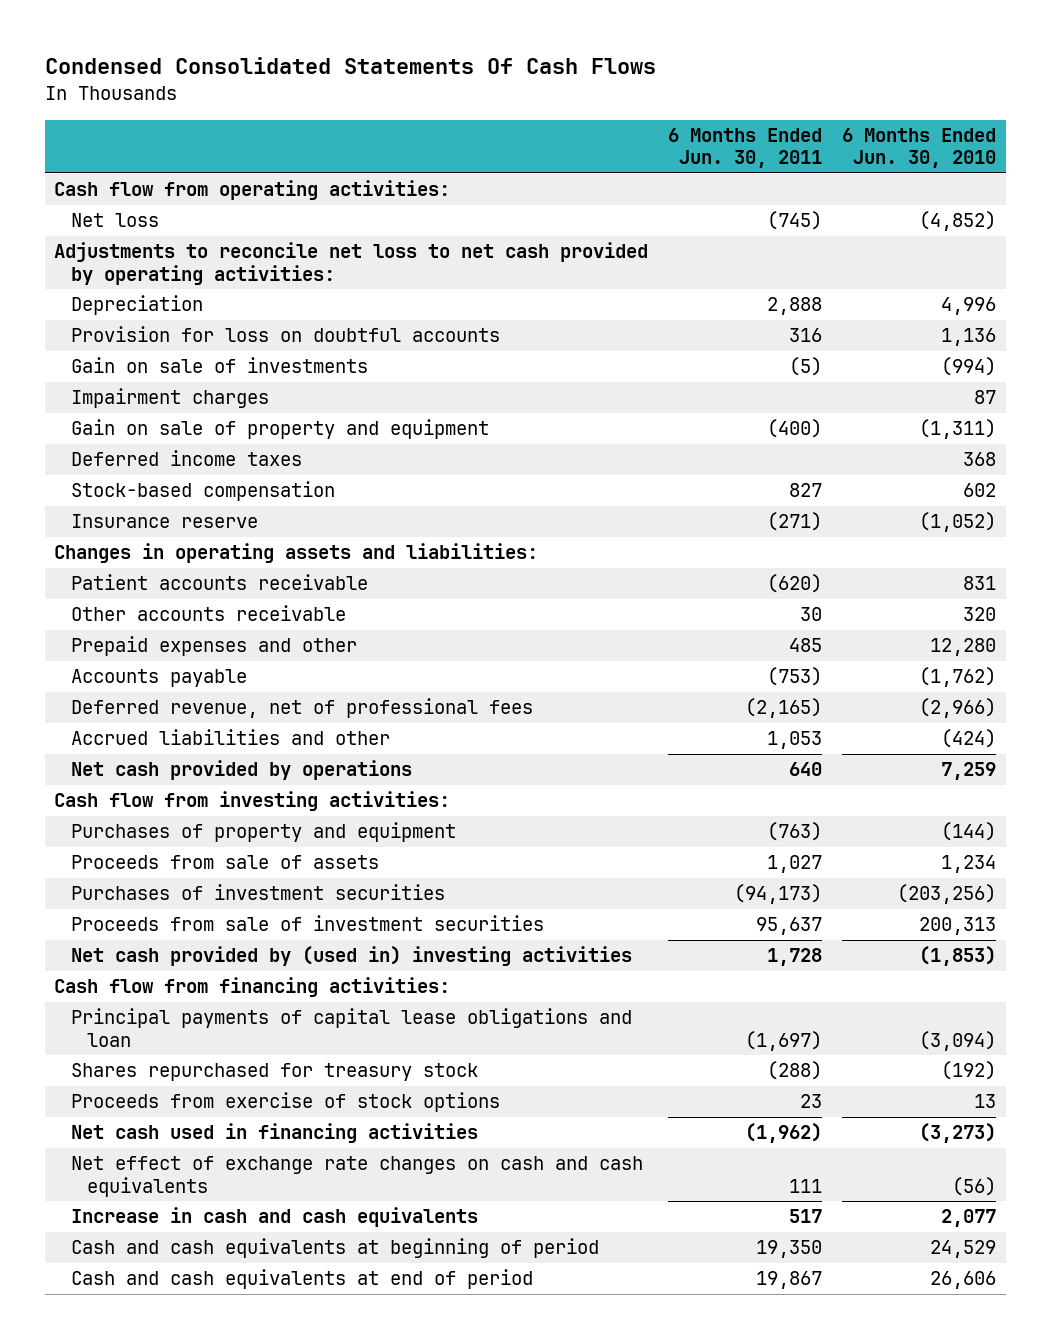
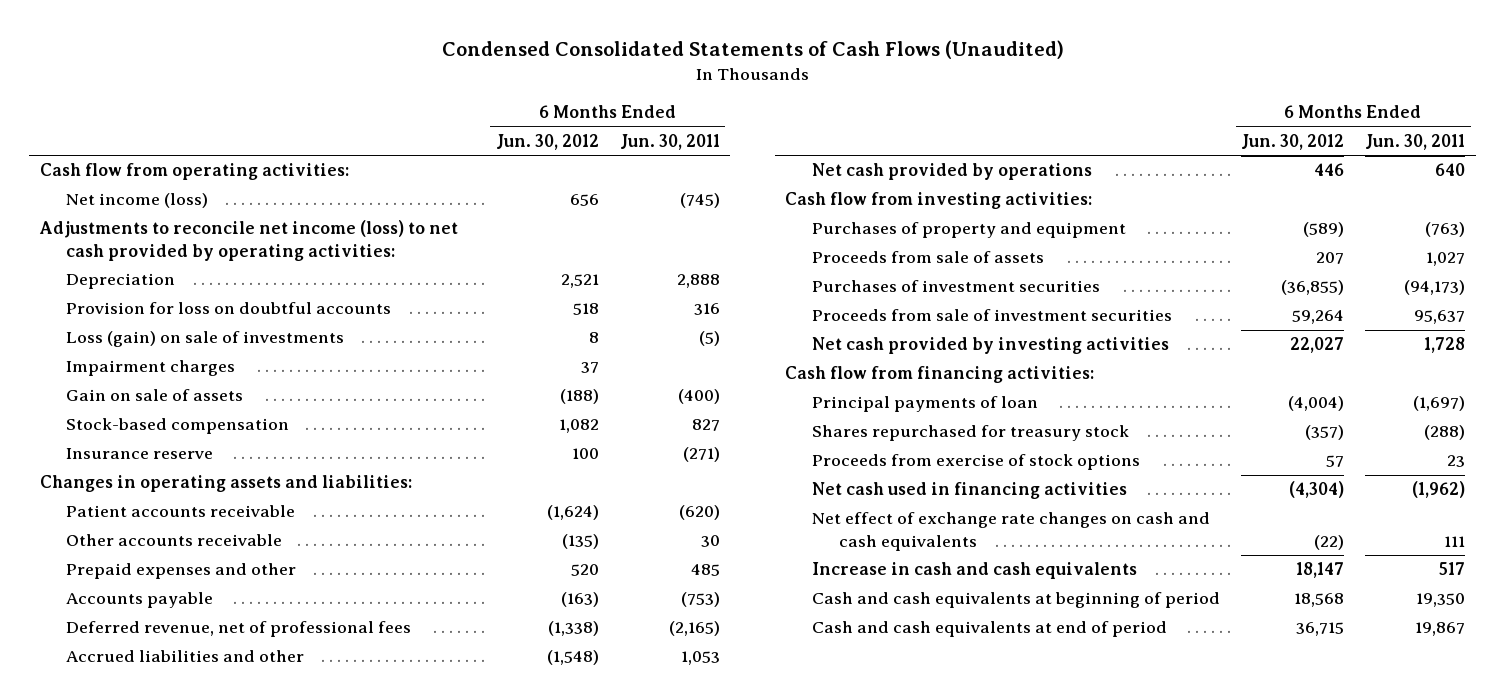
- Condensed Consolidated Statements Of Cash Flows
+ Condensed Consolidated Statements of Cash Flows (Unaudited)
- | 6 Months Ended Jun. 30, 2011 | 6 Months Ended Jun. 30, 2010
+ | 6 Months Ended Jun. 30, 2012 | 6 Months Ended Jun. 30, 2011
- Net loss | (745) | (4,852)
- Adjustments to reconcile net loss to net cash provided by operating activities:
+ Net income (loss) | 656 | (745)
+ Adjustments to reconcile net income (loss) to net cash provided by operating activities:
- Gain on sale of investments | (5) | (994)
+ Loss (gain) on sale of investments | 8 | (5)
- Gain on sale of property and equipment | (400) | (1,311)
- Deferred income taxes | | 368
+ Gain on sale of assets | (188) | (400)
- Net cash provided by (used in) investing activities | 1,728 | (1,853)
+ Net cash provided by investing activities | 22,027 | 1,728
- Principal payments of capital lease obligations and loan | (1,697) | (3,094)
+ Principal payments of loan | (4,004) | (1,697)

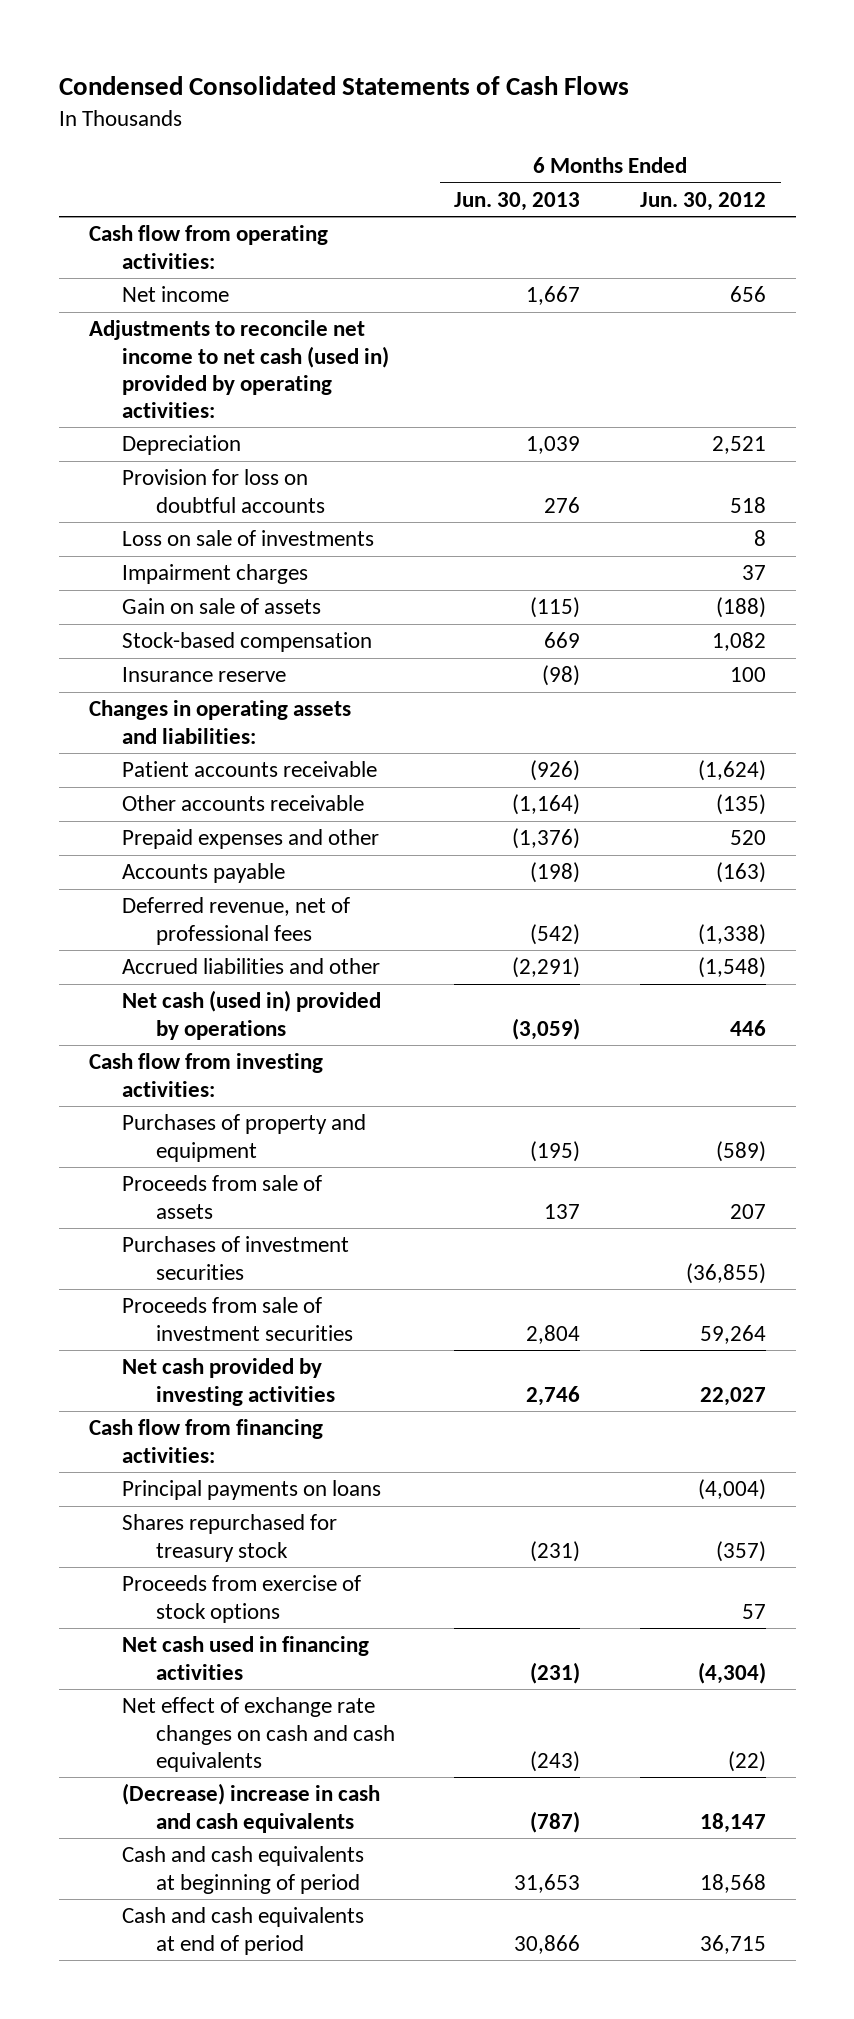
- Condensed Consolidated Statements of Cash Flows (Unaudited)
+ Condensed Consolidated Statements of Cash Flows
- | 6 Months Ended Jun. 30, 2012 | 6 Months Ended Jun. 30, 2011
+ | 6 Months Ended Jun. 30, 2013 | 6 Months Ended Jun. 30, 2012
- Net income (loss) | 656 | (745)
- Adjustments to reconcile net income (loss) to net cash provided by operating activities:
+ Net income | 1,667 | 656
+ Adjustments to reconcile net income to net cash (used in) provided by operating activities:
- Loss (gain) on sale of investments | 8 | (5)
+ Loss on sale of investments | | 8
- Net cash provided by operations | 446 | 640
+ Net cash (used in) provided by operations | (3,059) | 446
- Principal payments of loan | (4,004) | (1,697)
+ Principal payments on loans | | (4,004)
- Increase in cash and cash equivalents | 18,147 | 517
+ (Decrease) increase in cash and cash equivalents | (787) | 18,147

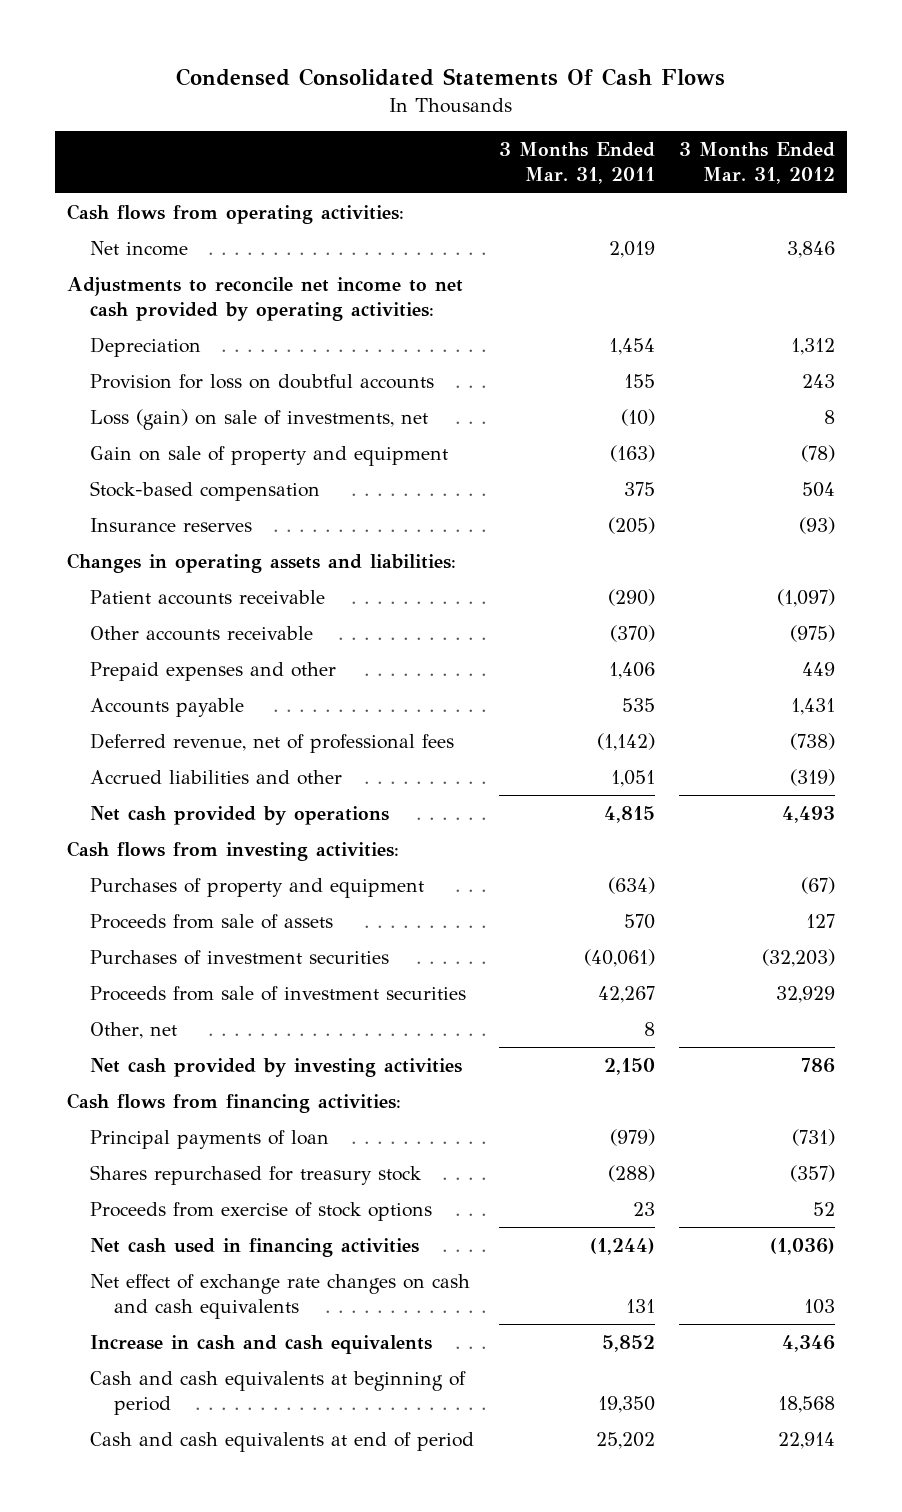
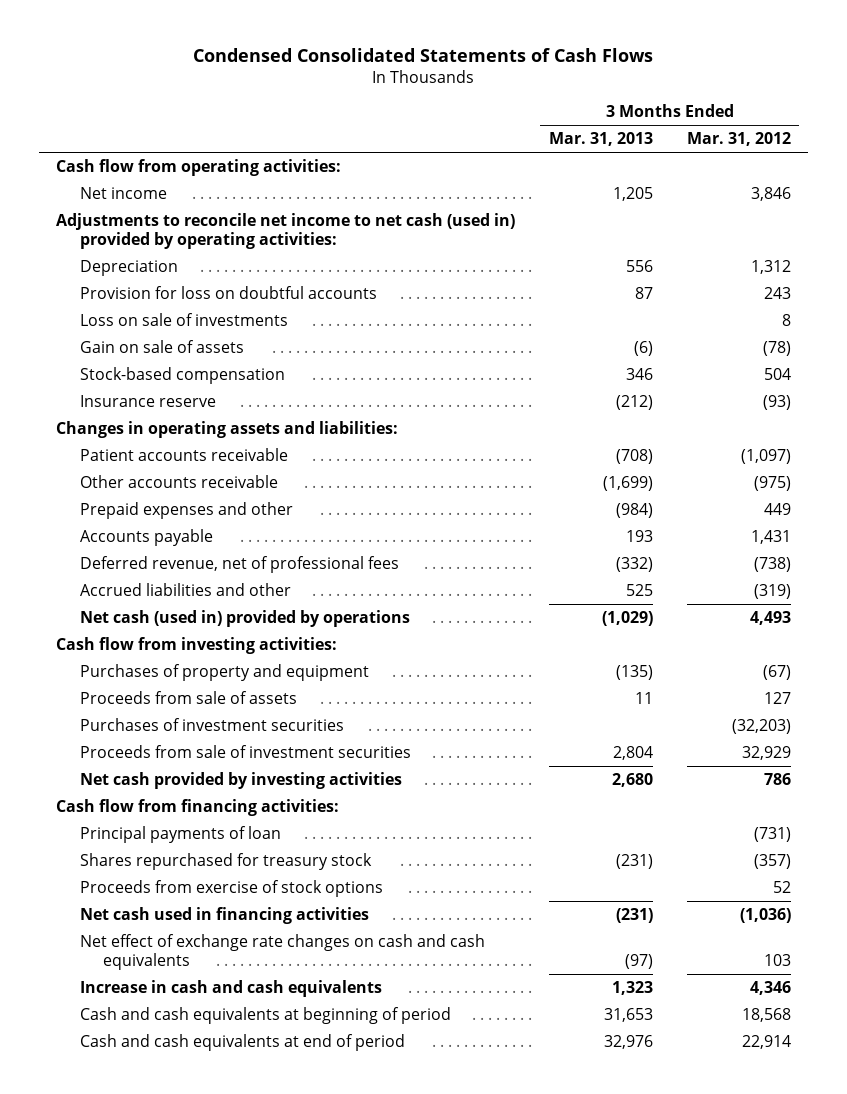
- Condensed Consolidated Statements Of Cash Flows
+ Condensed Consolidated Statements of Cash Flows
- | 3 Months Ended Mar. 31, 2011 | 3 Months Ended Mar. 31, 2012
+ | 3 Months Ended Mar. 31, 2013 | 3 Months Ended Mar. 31, 2012
- Cash flows from operating activities:
+ Cash flow from operating activities:
- Adjustments to reconcile net income to net cash provided by operating activities:
+ Adjustments to reconcile net income to net cash (used in) provided by operating activities:
- Loss (gain) on sale of investments, net | (10) | 8
- Gain on sale of property and equipment | (163) | (78)
+ Loss on sale of investments | | 8
+ Gain on sale of assets | (6) | (78)
- Insurance reserves | (205) | (93)
+ Insurance reserve | (212) | (93)
- Net cash provided by operations | 4,815 | 4,493
- Cash flows from investing activities:
+ Net cash (used in) provided by operations | (1,029) | 4,493
+ Cash flow from investing activities:
- Other, net | 8 |
- Cash flows from financing activities:
+ Cash flow from financing activities:

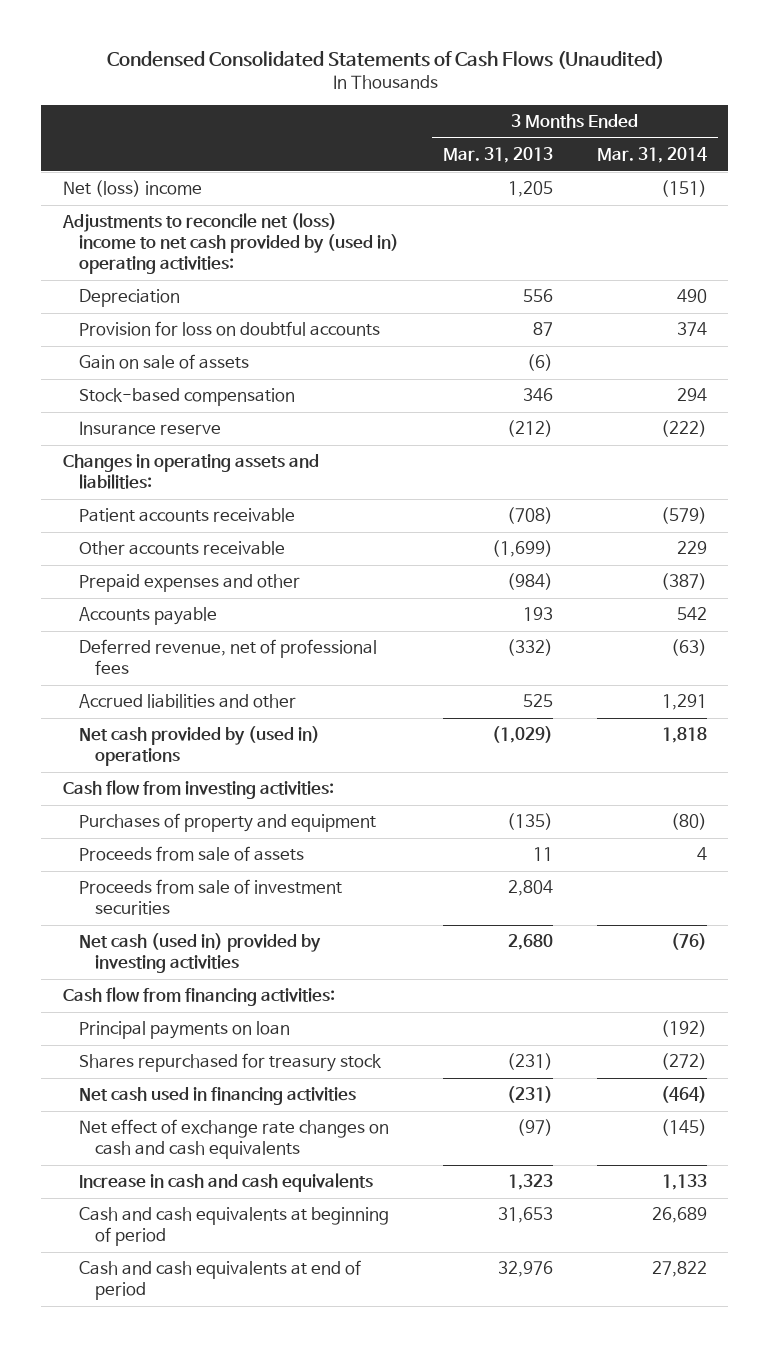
- Condensed Consolidated Statements of Cash Flows
+ Condensed Consolidated Statements of Cash Flows (Unaudited)
- | 3 Months Ended Mar. 31, 2013 | 3 Months Ended Mar. 31, 2012
+ | 3 Months Ended Mar. 31, 2013 | 3 Months Ended Mar. 31, 2014
- Cash flow from operating activities:
- Net income | 1,205 | 3,846
- Adjustments to reconcile net income to net cash (used in) provided by operating activities:
+ Net (loss) income | 1,205 | (151)
+ Adjustments to reconcile net (loss) income to net cash provided by (used in) operating activities:
- Loss on sale of investments | | 8
- Net cash (used in) provided by operations | (1,029) | 4,493
+ Net cash provided by (used in) operations | (1,029) | 1,818
- Purchases of investment securities | | (32,203)
- Net cash provided by investing activities | 2,680 | 786
+ Net cash (used in) provided by investing activities | 2,680 | (76)
- Principal payments of loan | | (731)
+ Principal payments on loan | | (192)
- Proceeds from exercise of stock options | | 52

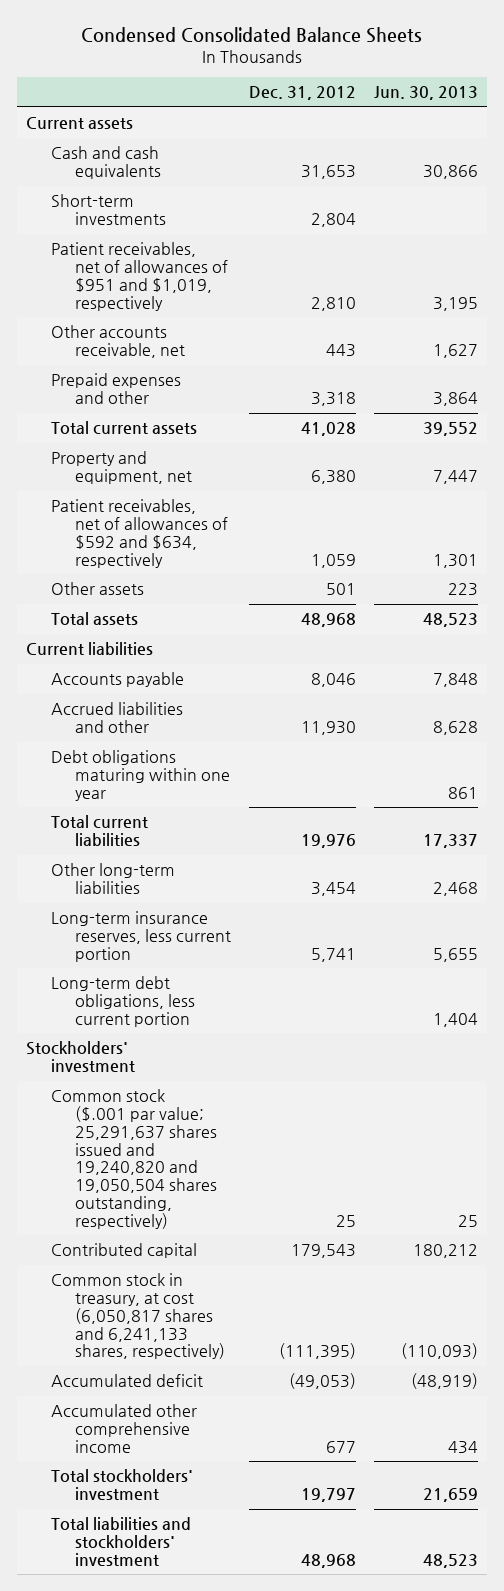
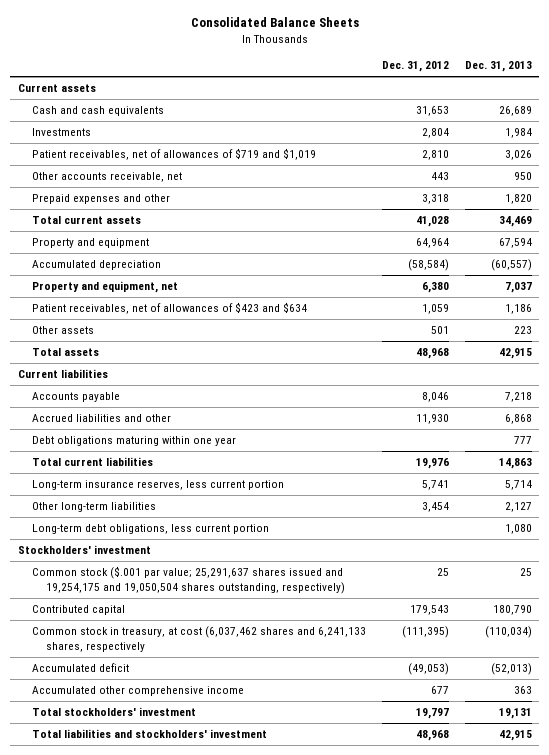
- Condensed Consolidated Balance Sheets
+ Consolidated Balance Sheets
- | Dec. 31, 2012 | Jun. 30, 2013
+ | Dec. 31, 2012 | Dec. 31, 2013
- Short-term investments | 2,804 |
- Patient receivables, net of allowances of $951 and $1,019, respectively | 2,810 | 3,195
+ Investments | 2,804 | 1,984
+ Patient receivables, net of allowances of $719 and $1,019 | 2,810 | 3,026
+ Property and equipment | 64,964 | 67,594
+ Accumulated depreciation | (58,584) | (60,557)
- Patient receivables, net of allowances of $592 and $634, respectively | 1,059 | 1,301
+ Patient receivables, net of allowances of $423 and $634 | 1,059 | 1,186
moved down: Other long-term liabilities | 3,454 | 2,127
- Common stock ($.001 par value; 25,291,637 shares issued and 19,240,820 and 19,050,504 shares outstanding, respectively) | 25 | 25
+ Common stock ($.001 par value; 25,291,637 shares issued and 19,254,175 and 19,050,504 shares outstanding, respectively) | 25 | 25
- Common stock in treasury, at cost (6,050,817 shares and 6,241,133 shares, respectively) | (111,395) | (110,093)
+ Common stock in treasury, at cost (6,037,462 shares and 6,241,133 shares, respectively | (111,395) | (110,034)

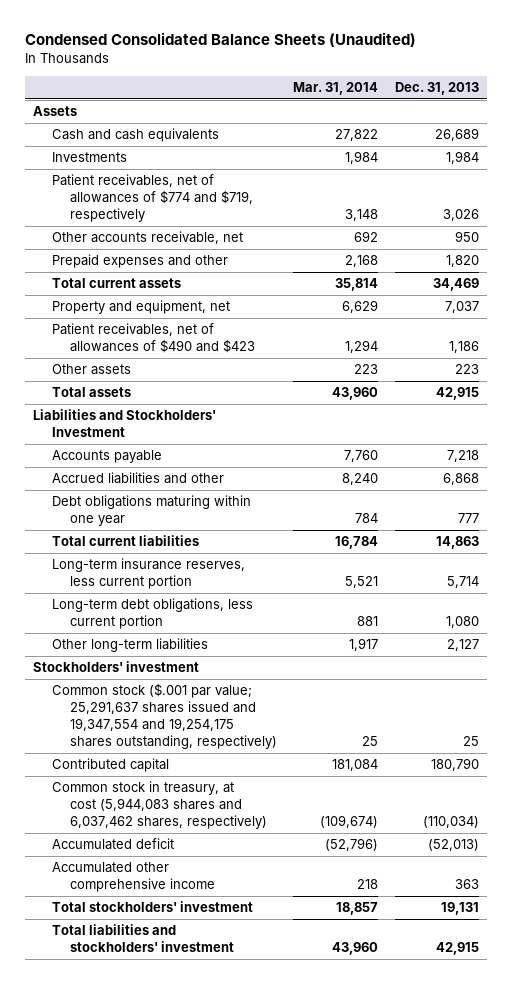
- Consolidated Balance Sheets
+ Condensed Consolidated Balance Sheets (Unaudited)
- | Dec. 31, 2012 | Dec. 31, 2013
+ | Mar. 31, 2014 | Dec. 31, 2013
- Current assets
+ Assets
- Patient receivables, net of allowances of $719 and $1,019 | 2,810 | 3,026
+ Patient receivables, net of allowances of $774 and $719, respectively | 3,148 | 3,026
- Property and equipment | 64,964 | 67,594
- Accumulated depreciation | (58,584) | (60,557)
- Patient receivables, net of allowances of $423 and $634 | 1,059 | 1,186
+ Patient receivables, net of allowances of $490 and $423 | 1,294 | 1,186
- Current liabilities
+ Liabilities and Stockholders' Investment
moved down: Other long-term liabilities | 1,917 | 2,127
- Common stock ($.001 par value; 25,291,637 shares issued and 19,254,175 and 19,050,504 shares outstanding, respectively) | 25 | 25
+ Common stock ($.001 par value; 25,291,637 shares issued and 19,347,554 and 19,254,175 shares outstanding, respectively) | 25 | 25
- Common stock in treasury, at cost (6,037,462 shares and 6,241,133 shares, respectively | (111,395) | (110,034)
+ Common stock in treasury, at cost (5,944,083 shares and 6,037,462 shares, respectively) | (109,674) | (110,034)

